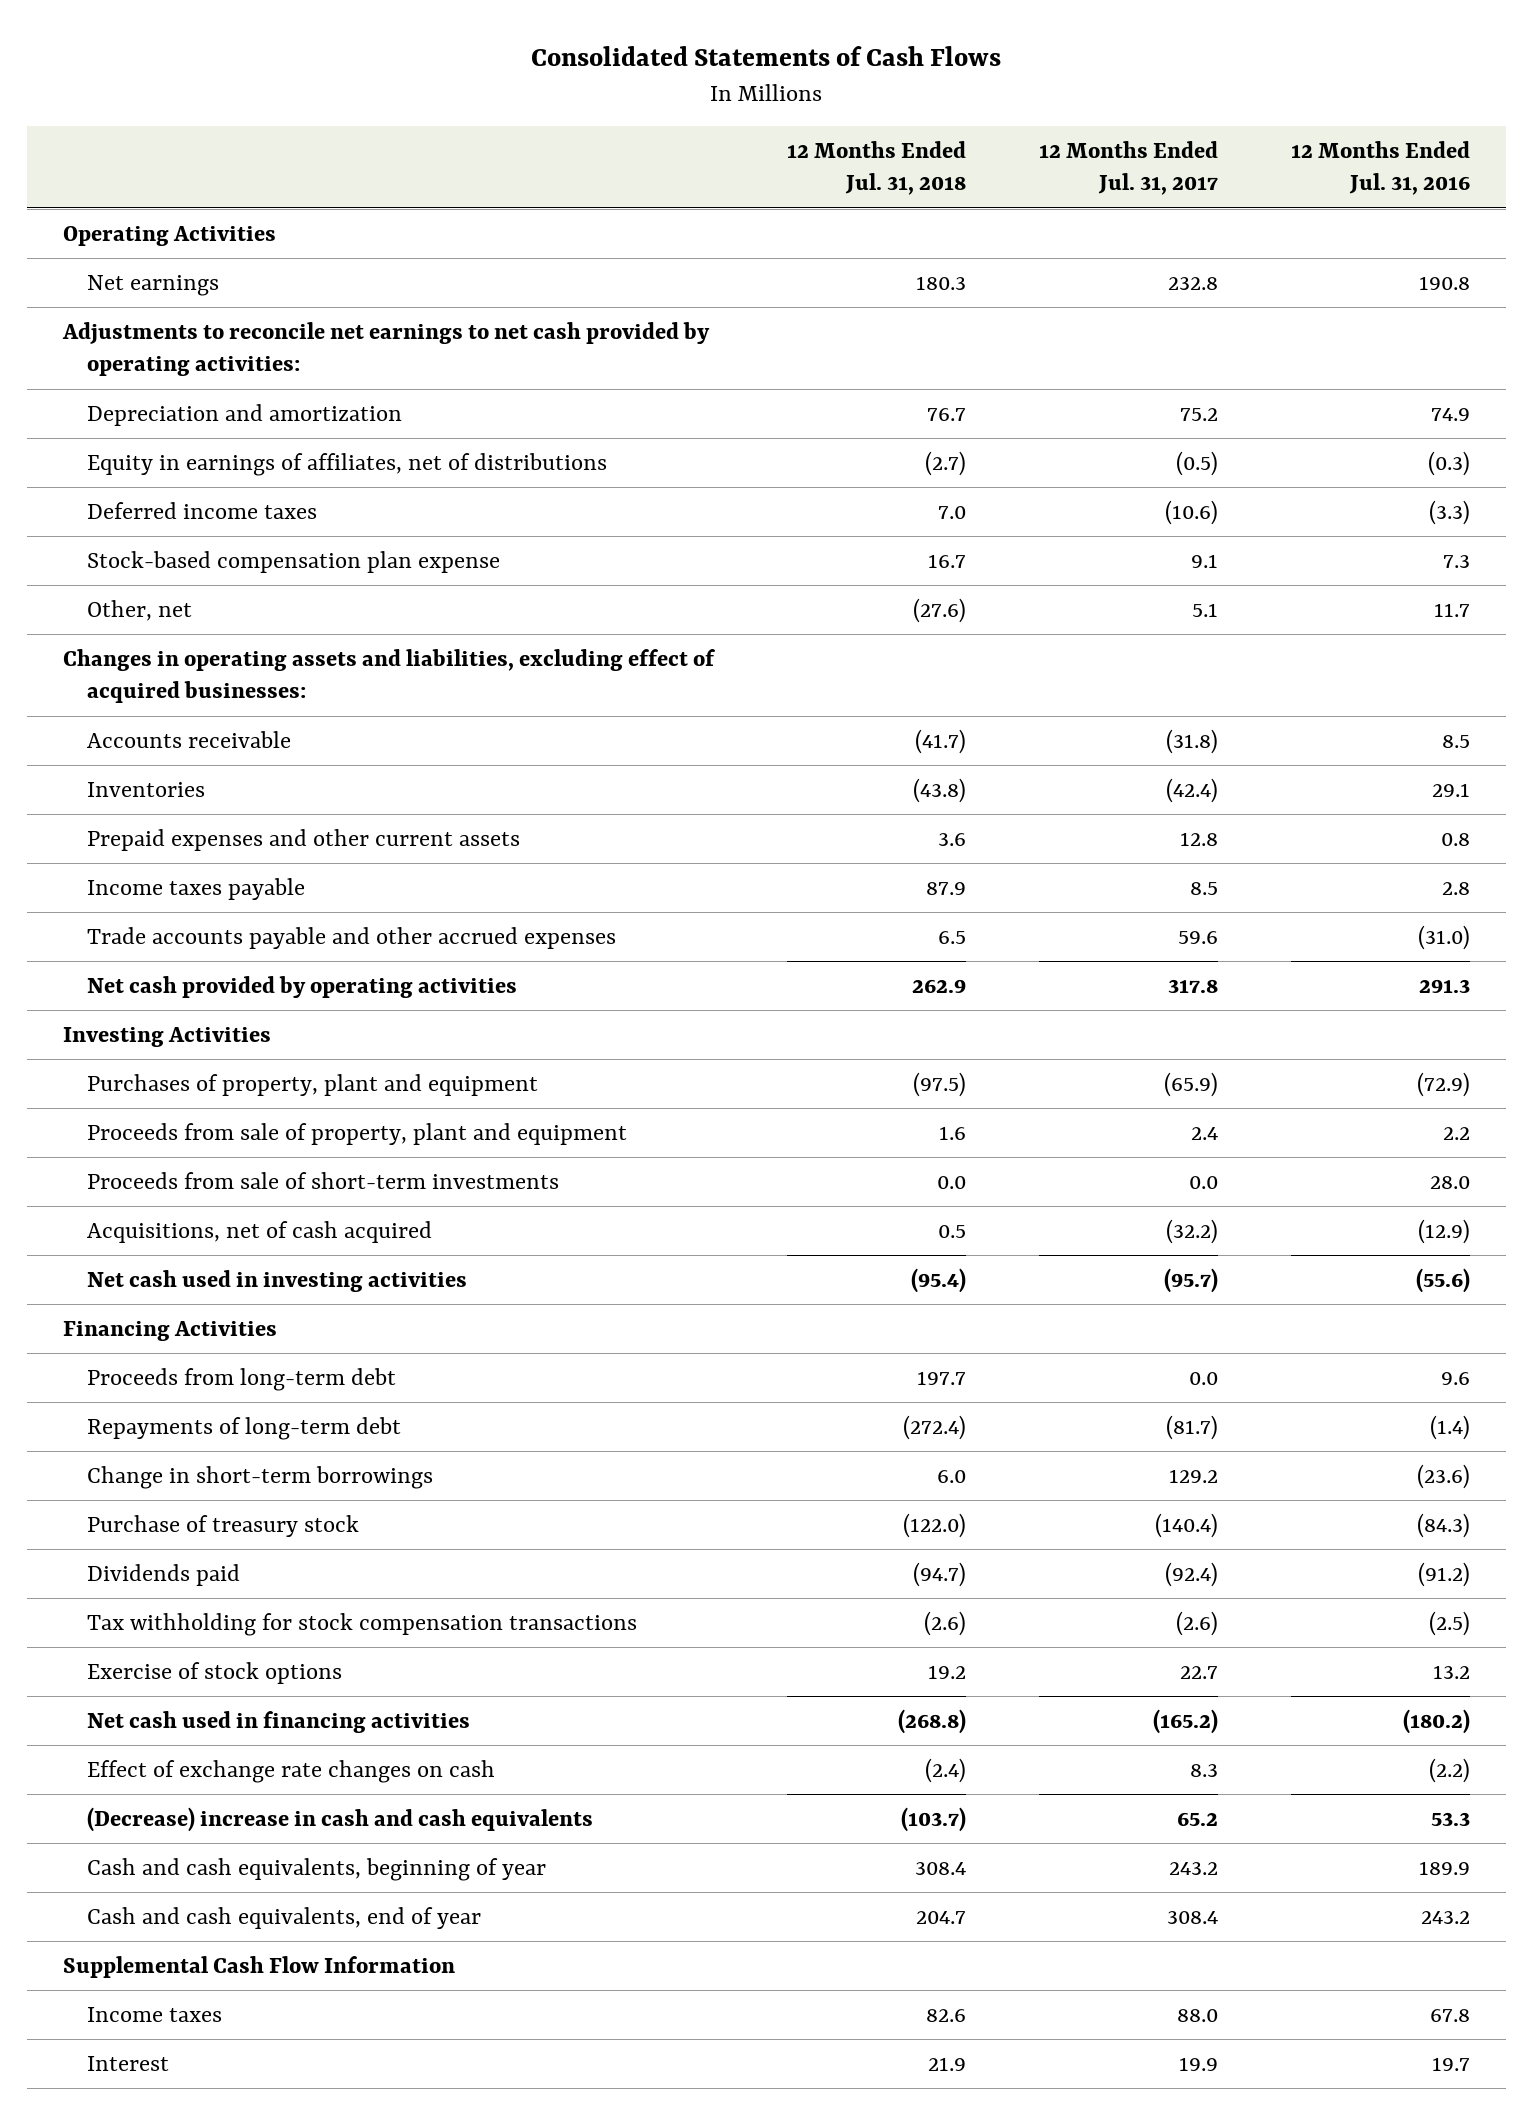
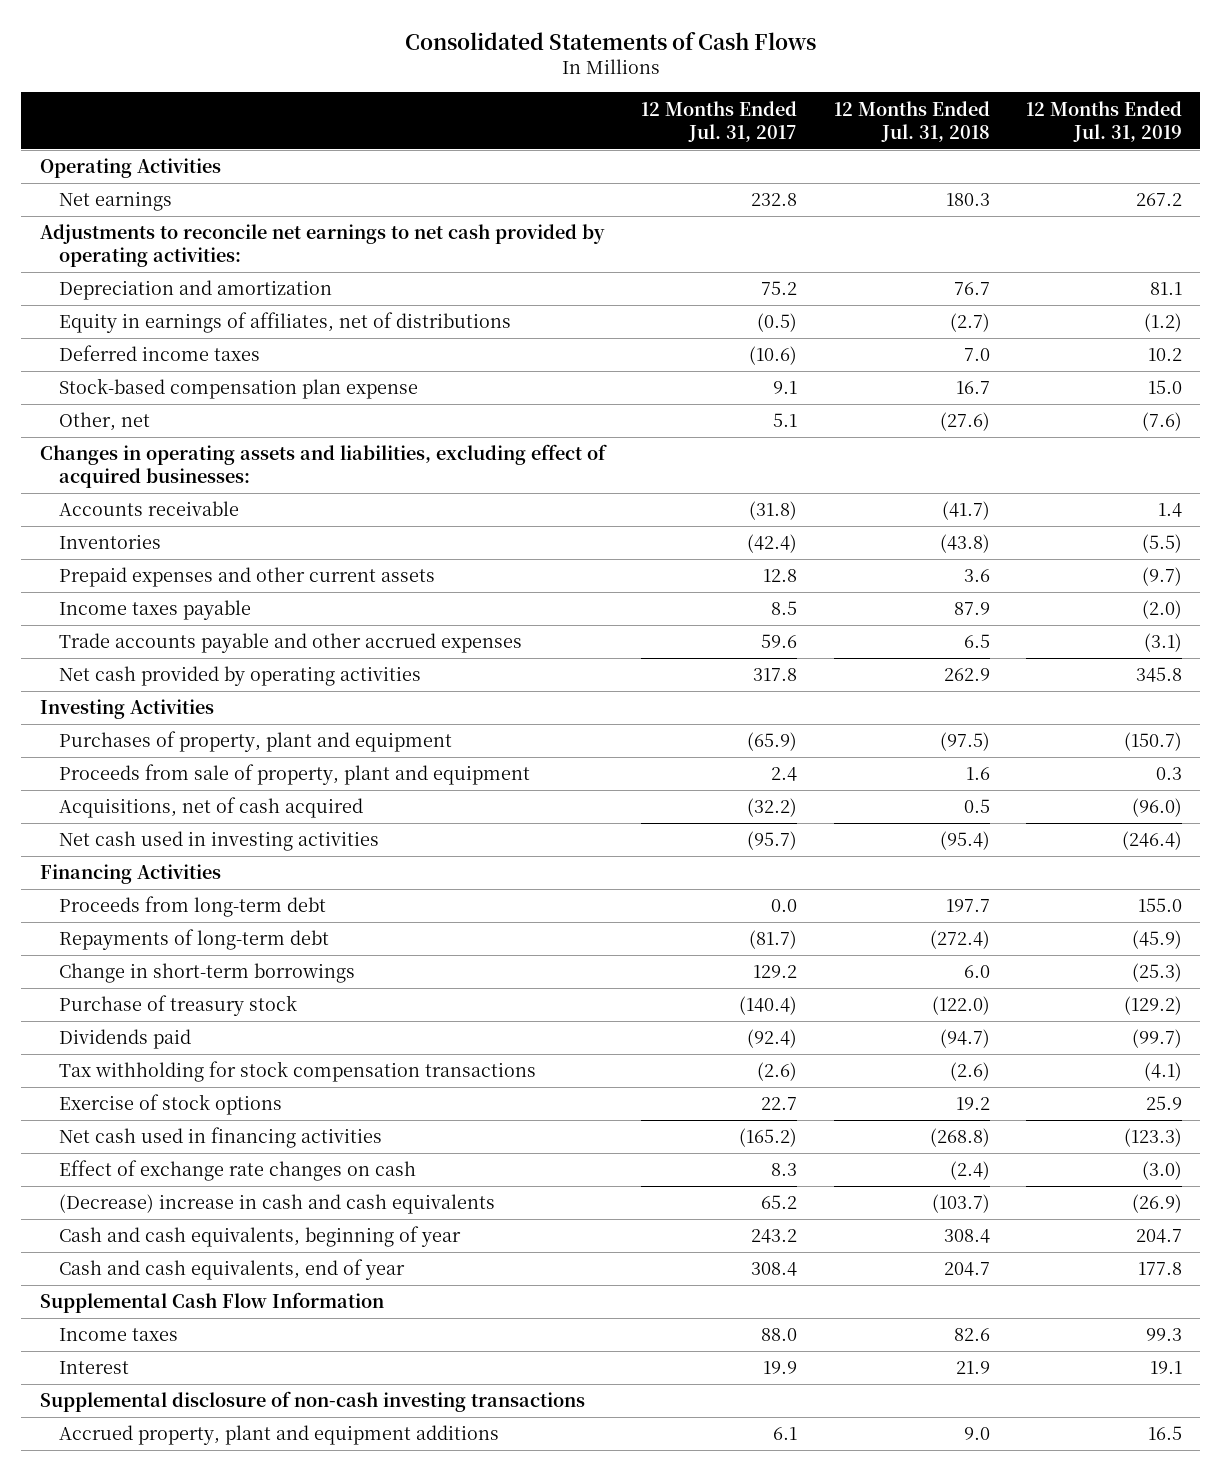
- | 12 Months Ended Jul. 31, 2018 | 12 Months Ended Jul. 31, 2017 | 12 Months Ended Jul. 31, 2016
+ | 12 Months Ended Jul. 31, 2017 | 12 Months Ended Jul. 31, 2018 | 12 Months Ended Jul. 31, 2019
- Proceeds from sale of short-term investments | 0.0 | 0.0 | 28.0
+ Supplemental disclosure of non-cash investing transactions
+ Accrued property, plant and equipment additions | 6.1 | 9.0 | 16.5

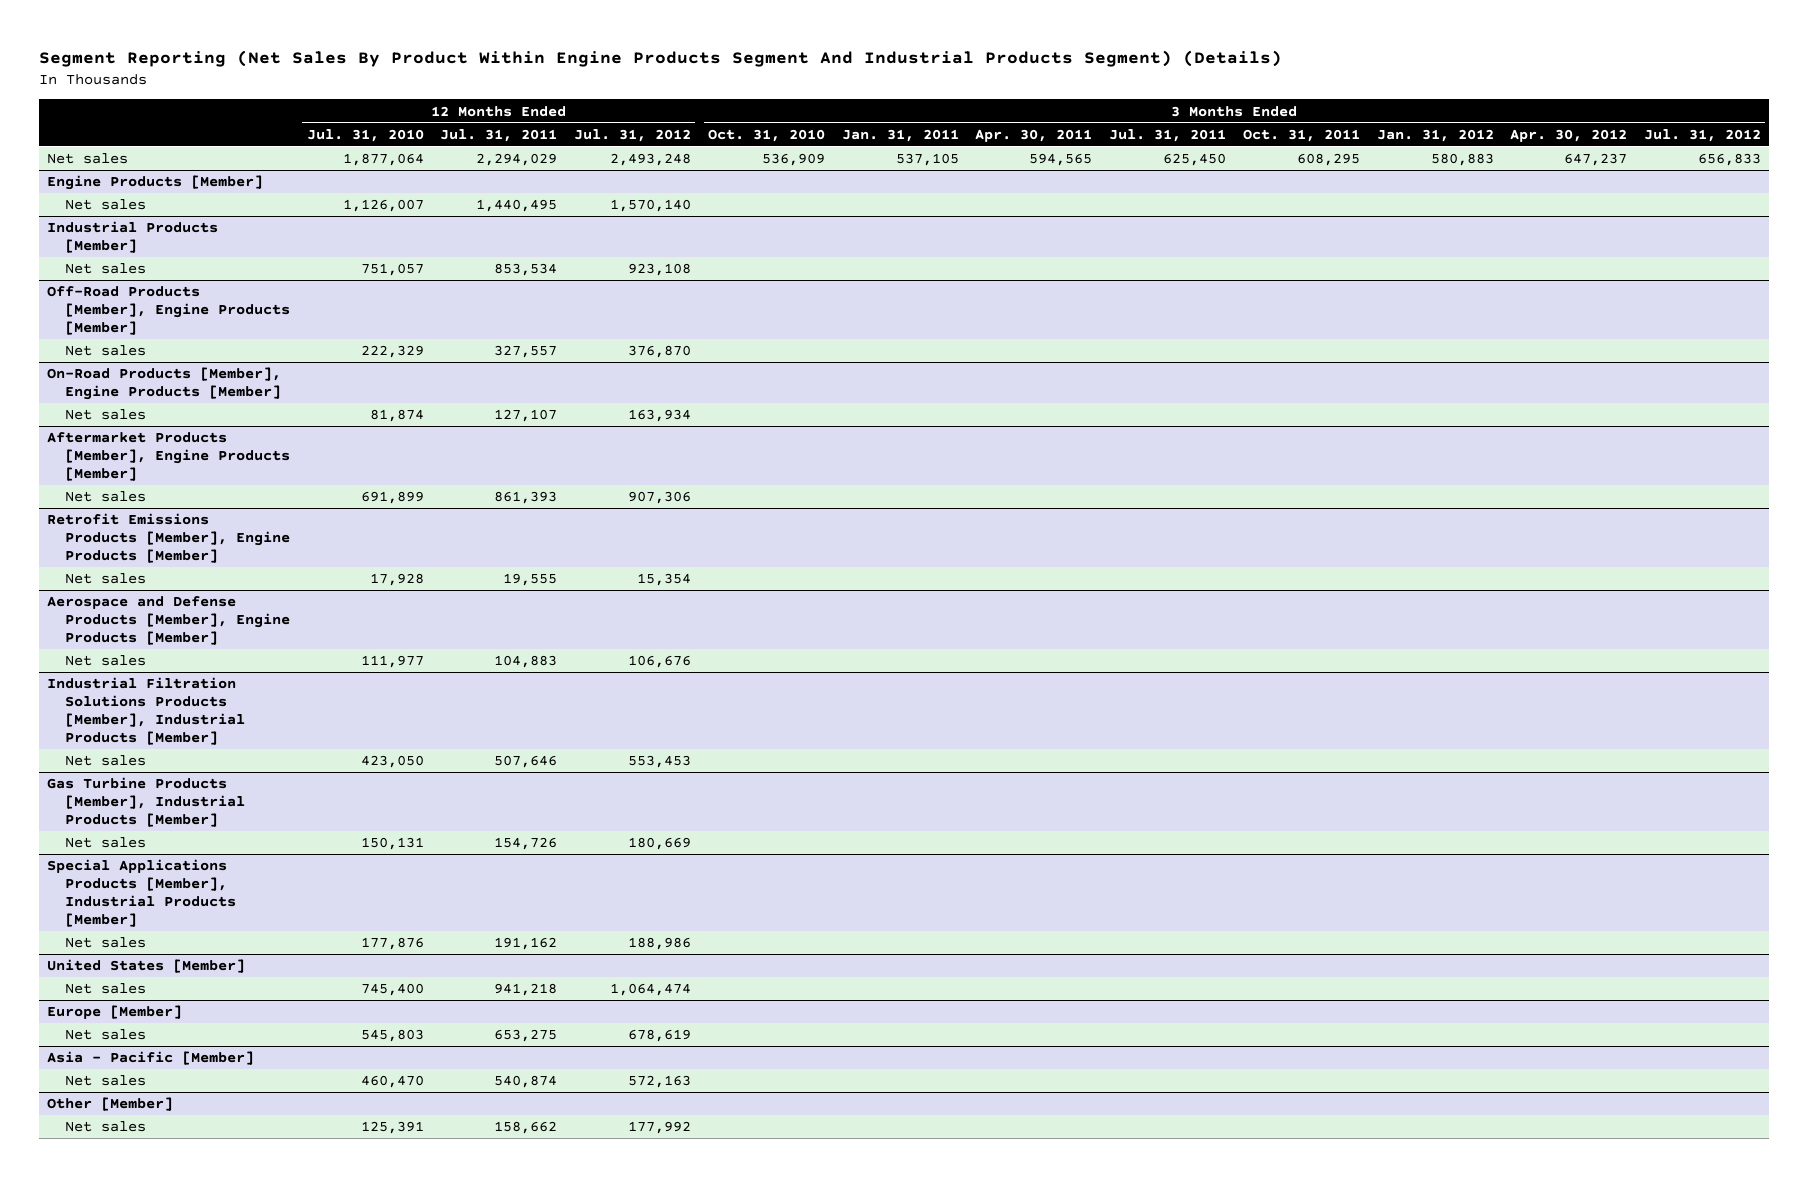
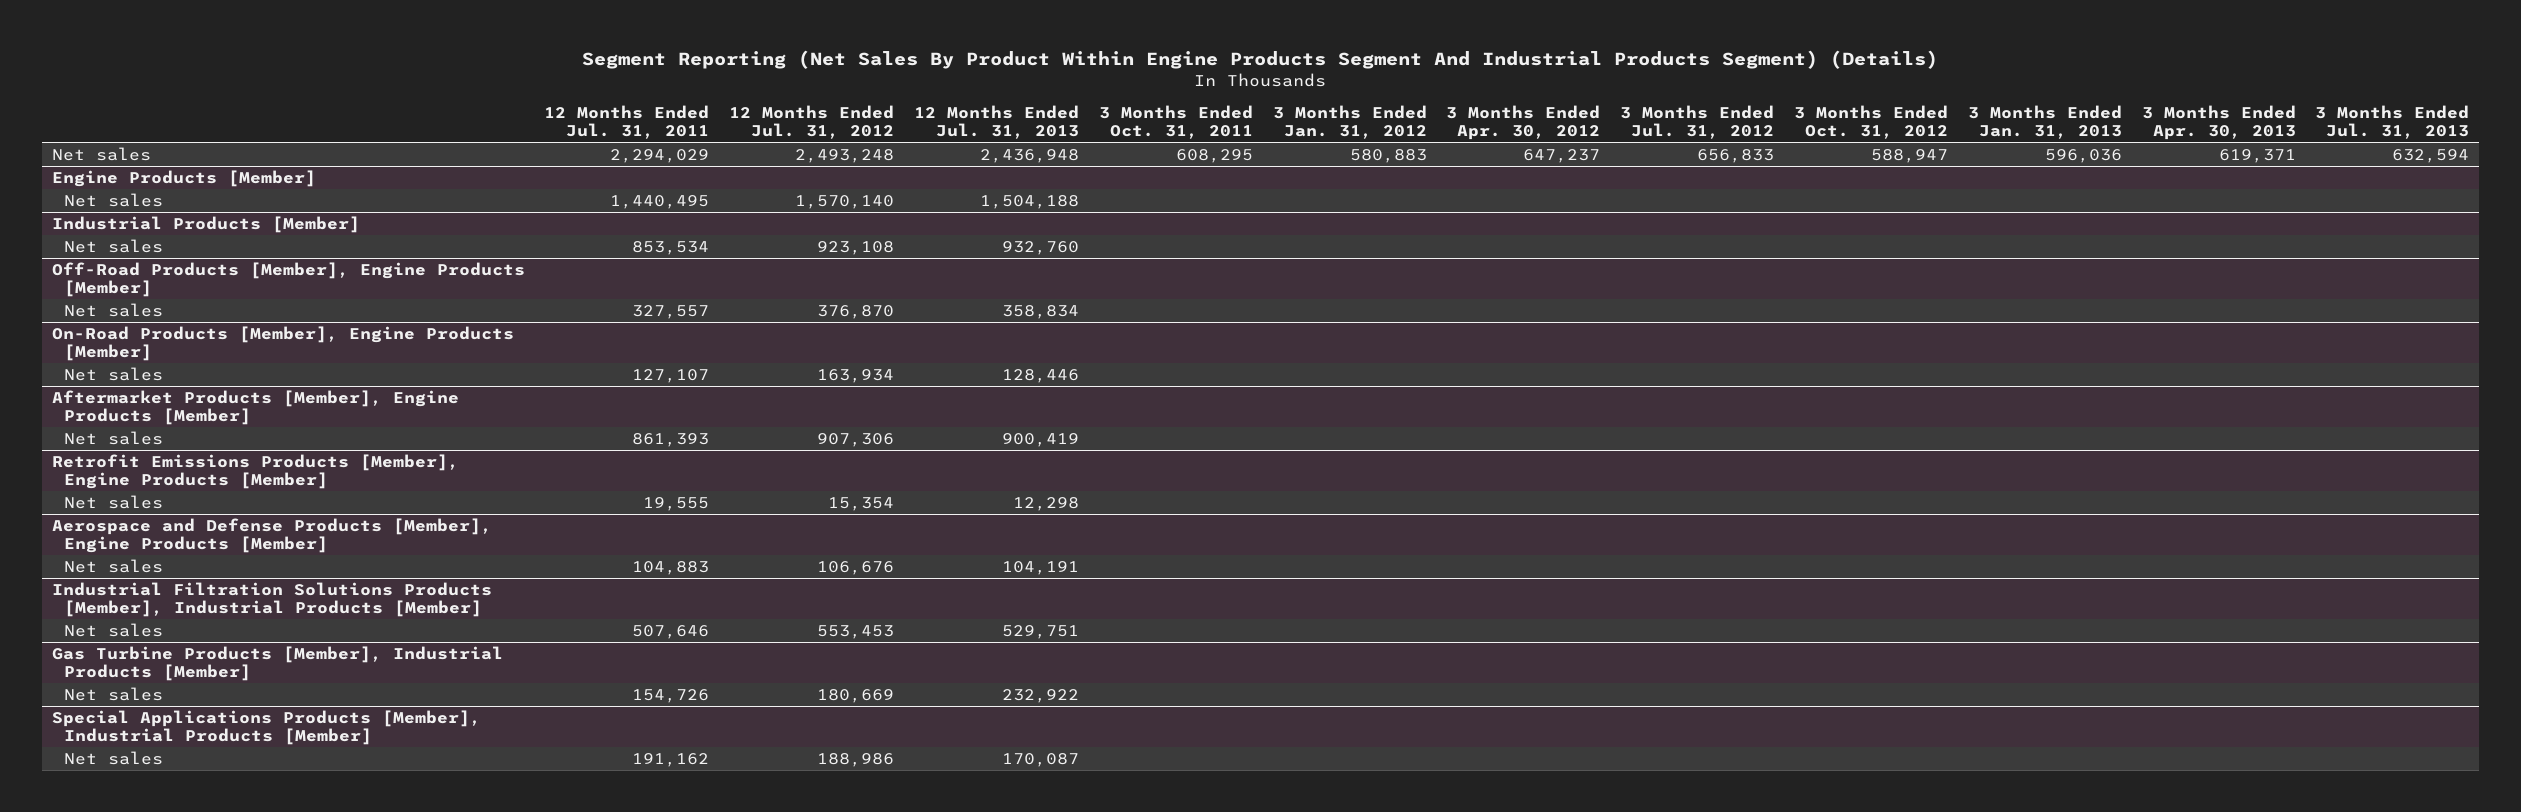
- | 12 Months Ended Jul. 31, 2010 | 12 Months Ended Jul. 31, 2011 | 12 Months Ended Jul. 31, 2012 | 3 Months Ended Oct. 31, 2010 | 3 Months Ended Jan. 31, 2011 | 3 Months Ended Apr. 30, 2011 | 3 Months Ended Jul. 31, 2011 | 3 Months Ended Oct. 31, 2011 | 3 Months Ended Jan. 31, 2012 | 3 Months Ended Apr. 30, 2012 | 3 Months Ended Jul. 31, 2012
+ | 12 Months Ended Jul. 31, 2011 | 12 Months Ended Jul. 31, 2012 | 12 Months Ended Jul. 31, 2013 | 3 Months Ended Oct. 31, 2011 | 3 Months Ended Jan. 31, 2012 | 3 Months Ended Apr. 30, 2012 | 3 Months Ended Jul. 31, 2012 | 3 Months Ended Oct. 31, 2012 | 3 Months Ended Jan. 31, 2013 | 3 Months Ended Apr. 30, 2013 | 3 Months Ended Jul. 31, 2013
- United States [Member]
- Net sales | 745,400 | 941,218 | 1,064,474 | | | | | | | |
- Europe [Member]
- Net sales | 545,803 | 653,275 | 678,619 | | | | | | | |
- Asia - Pacific [Member]
- Net sales | 460,470 | 540,874 | 572,163 | | | | | | | |
- Other [Member]
- Net sales | 125,391 | 158,662 | 177,992 | | | | | | | |

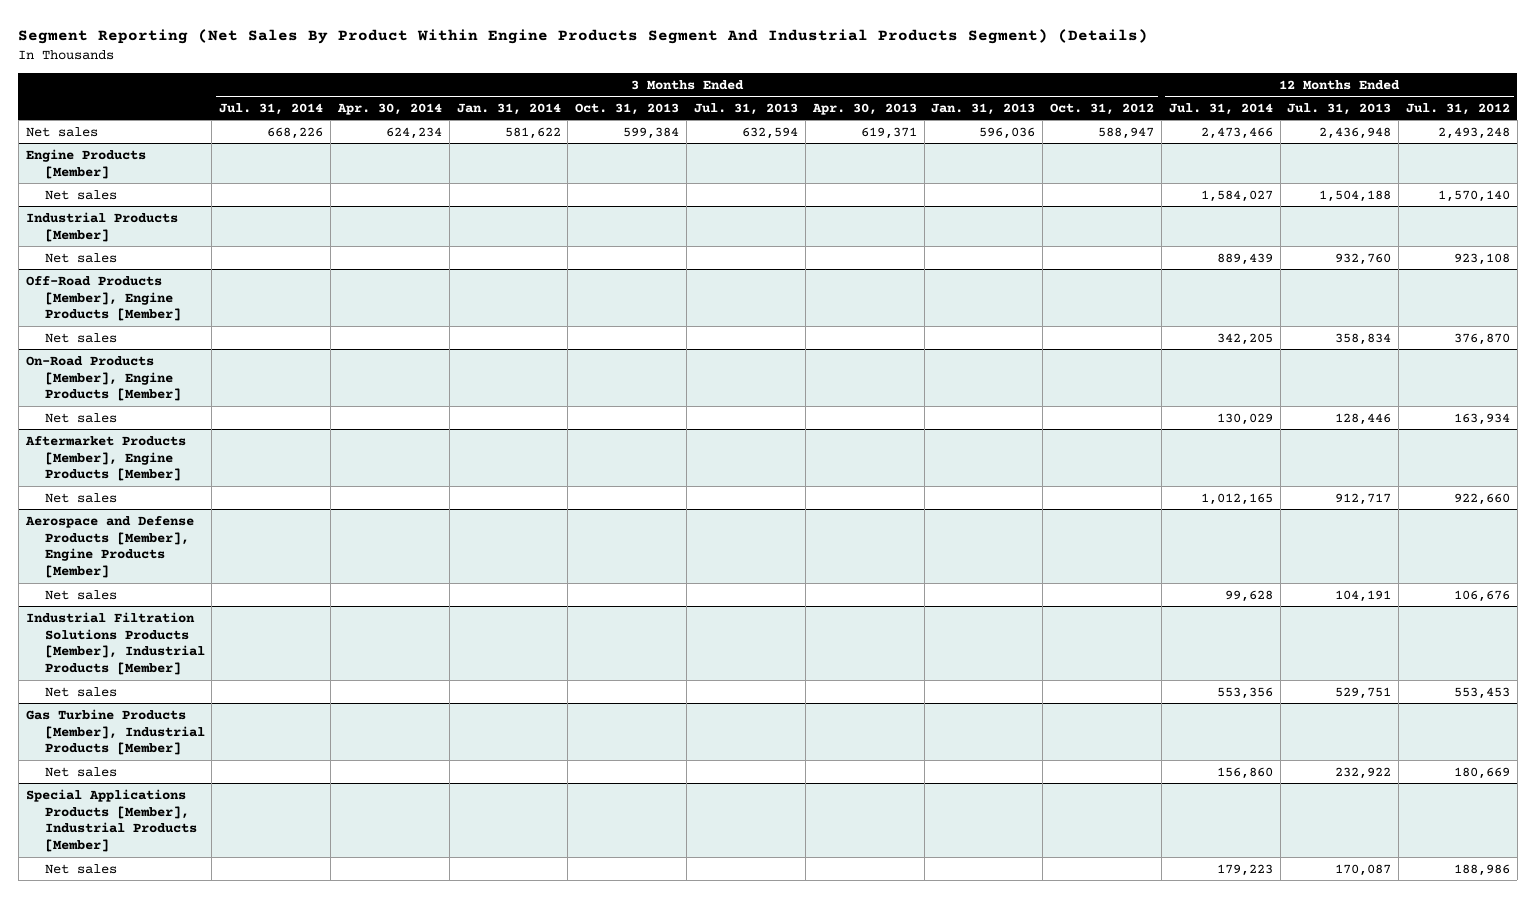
- | 12 Months Ended Jul. 31, 2011 | 12 Months Ended Jul. 31, 2012 | 12 Months Ended Jul. 31, 2013 | 3 Months Ended Oct. 31, 2011 | 3 Months Ended Jan. 31, 2012 | 3 Months Ended Apr. 30, 2012 | 3 Months Ended Jul. 31, 2012 | 3 Months Ended Oct. 31, 2012 | 3 Months Ended Jan. 31, 2013 | 3 Months Ended Apr. 30, 2013 | 3 Months Ended Jul. 31, 2013
+ | 3 Months Ended Jul. 31, 2014 | 3 Months Ended Apr. 30, 2014 | 3 Months Ended Jan. 31, 2014 | 3 Months Ended Oct. 31, 2013 | 3 Months Ended Jul. 31, 2013 | 3 Months Ended Apr. 30, 2013 | 3 Months Ended Jan. 31, 2013 | 3 Months Ended Oct. 31, 2012 | 12 Months Ended Jul. 31, 2014 | 12 Months Ended Jul. 31, 2013 | 12 Months Ended Jul. 31, 2012
@ Aftermarket Products [Member], Engine Products [Member]
- Net sales | 861,393 | 907,306 | 900,419 | | | | | | | |
- Retrofit Emissions Products [Member], Engine Products [Member]
- Net sales | 19,555 | 15,354 | 12,298 | | | | | | | |
@ Aftermarket Products [Member], Engine Products [Member]
+ Net sales | | | | | | | | | 1,012,165 | 912,717 | 922,660

